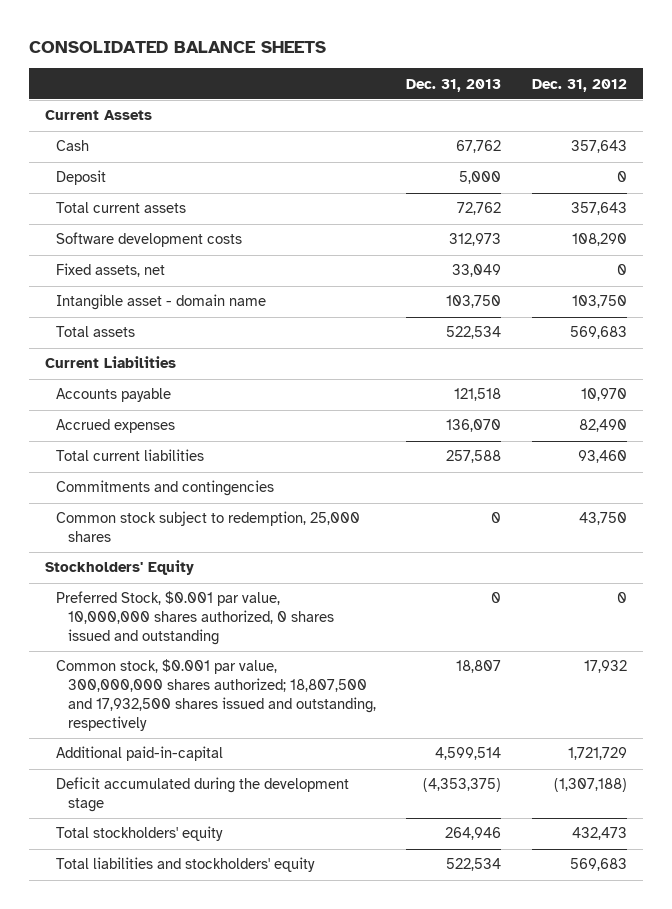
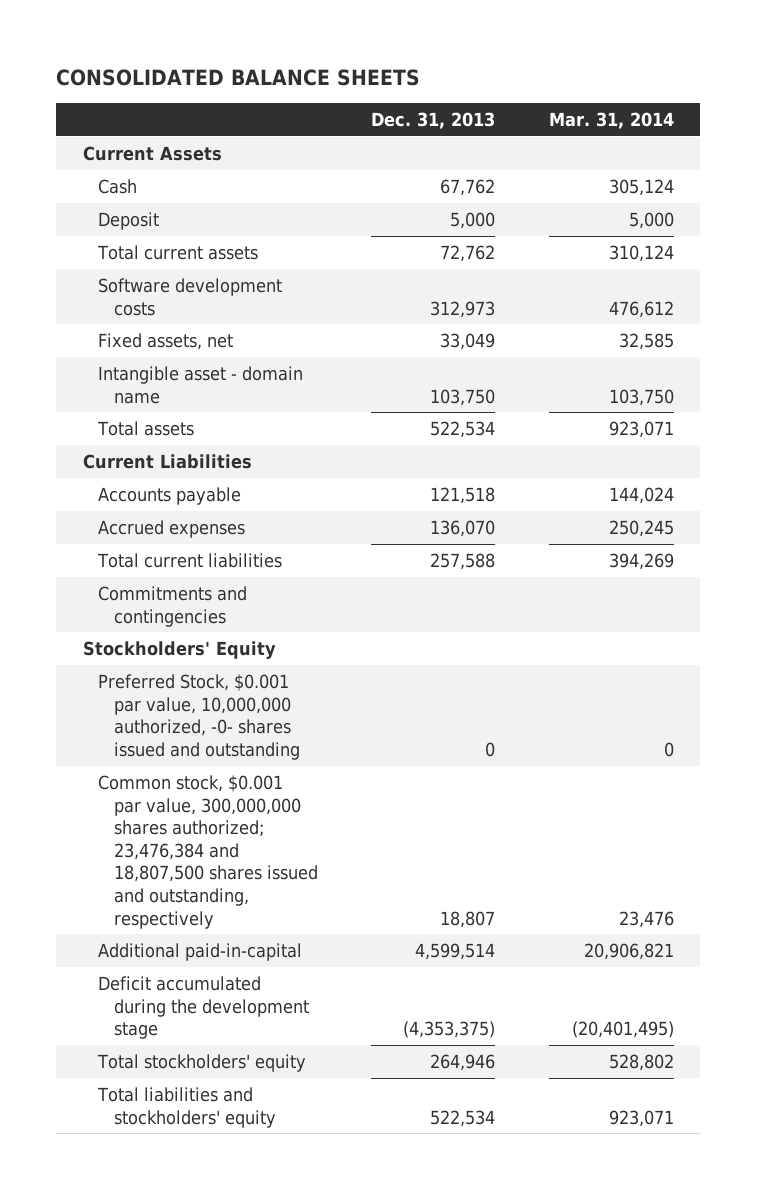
- | Dec. 31, 2013 | Dec. 31, 2012
+ | Dec. 31, 2013 | Mar. 31, 2014
- Common stock subject to redemption, 25,000 shares | 0 | 43,750
- Preferred Stock, $0.001 par value, 10,000,000 shares authorized, 0 shares issued and outstanding | 0 | 0
- Common stock, $0.001 par value, 300,000,000 shares authorized; 18,807,500 and 17,932,500 shares issued and outstanding, respectively | 18,807 | 17,932
+ Preferred Stock, $0.001 par value, 10,000,000 authorized, -0- shares issued and outstanding | 0 | 0
+ Common stock, $0.001 par value, 300,000,000 shares authorized; 23,476,384 and 18,807,500 shares issued and outstanding, respectively | 18,807 | 23,476

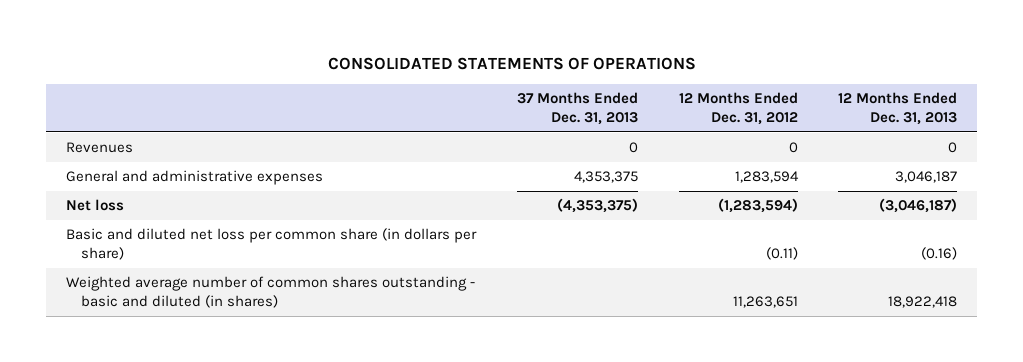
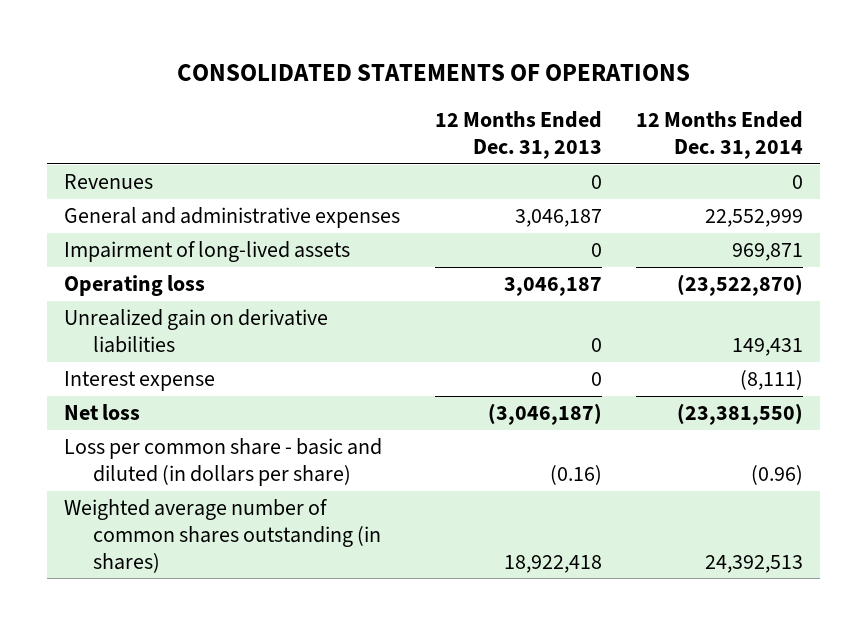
- | 37 Months Ended Dec. 31, 2013 | 12 Months Ended Dec. 31, 2012 | 12 Months Ended Dec. 31, 2013
+ | 12 Months Ended Dec. 31, 2013 | 12 Months Ended Dec. 31, 2014
+ Impairment of long-lived assets | 0 | 969,871
+ Operating loss | 3,046,187 | (23,522,870)
+ Unrealized gain on derivative liabilities | 0 | 149,431
+ Interest expense | 0 | (8,111)
- Basic and diluted net loss per common share (in dollars per share) | | (0.11) | (0.16)
- Weighted average number of common shares outstanding - basic and diluted (in shares) | | 11,263,651 | 18,922,418
+ Loss per common share - basic and diluted (in dollars per share) | (0.16) | (0.96)
+ Weighted average number of common shares outstanding (in shares) | 18,922,418 | 24,392,513

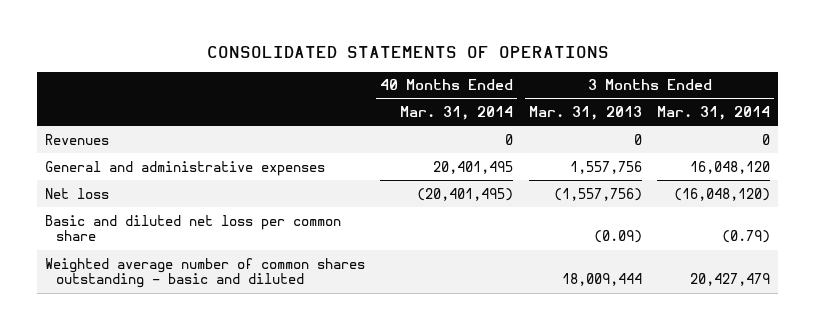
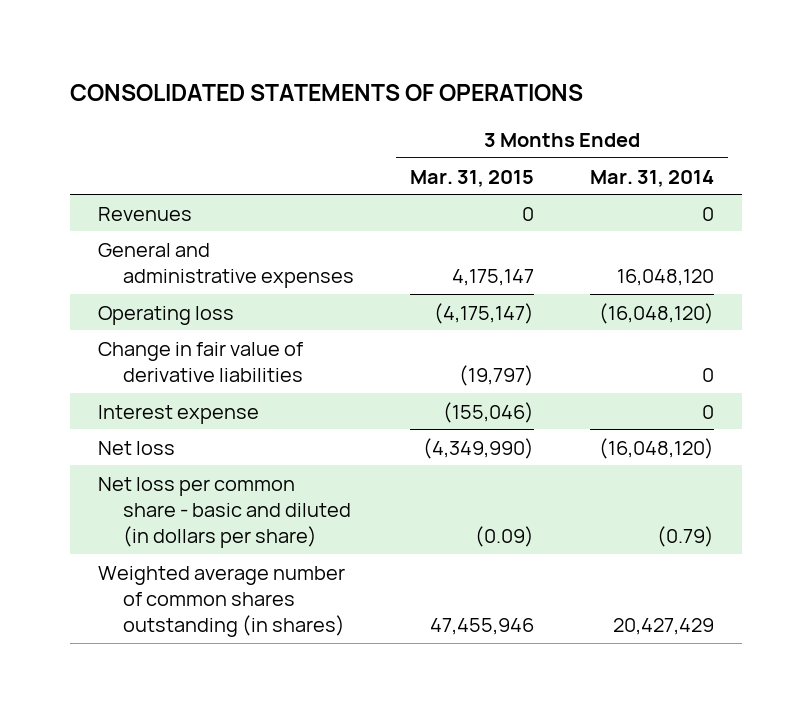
- | 40 Months Ended Mar. 31, 2014 | 3 Months Ended Mar. 31, 2013 | 3 Months Ended Mar. 31, 2014
+ | 3 Months Ended Mar. 31, 2015 | 3 Months Ended Mar. 31, 2014
+ Operating loss | (4,175,147) | (16,048,120)
+ Change in fair value of derivative liabilities | (19,797) | 0
+ Interest expense | (155,046) | 0
- Basic and diluted net loss per common share | | (0.09) | (0.79)
- Weighted average number of common shares outstanding - basic and diluted | | 18,009,444 | 20,427,479
+ Net loss per common share - basic and diluted (in dollars per share) | (0.09) | (0.79)
+ Weighted average number of common shares outstanding (in shares) | 47,455,946 | 20,427,429

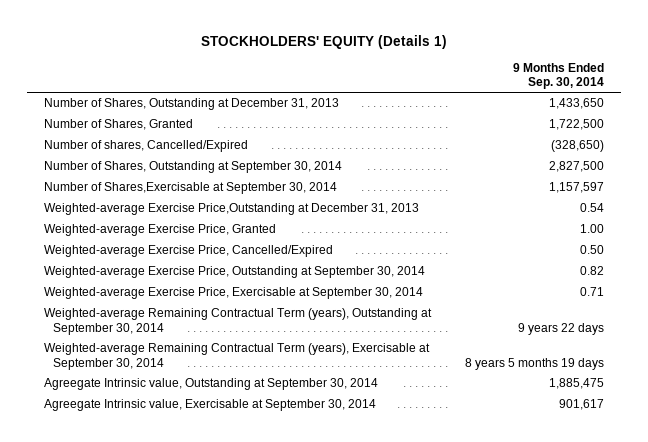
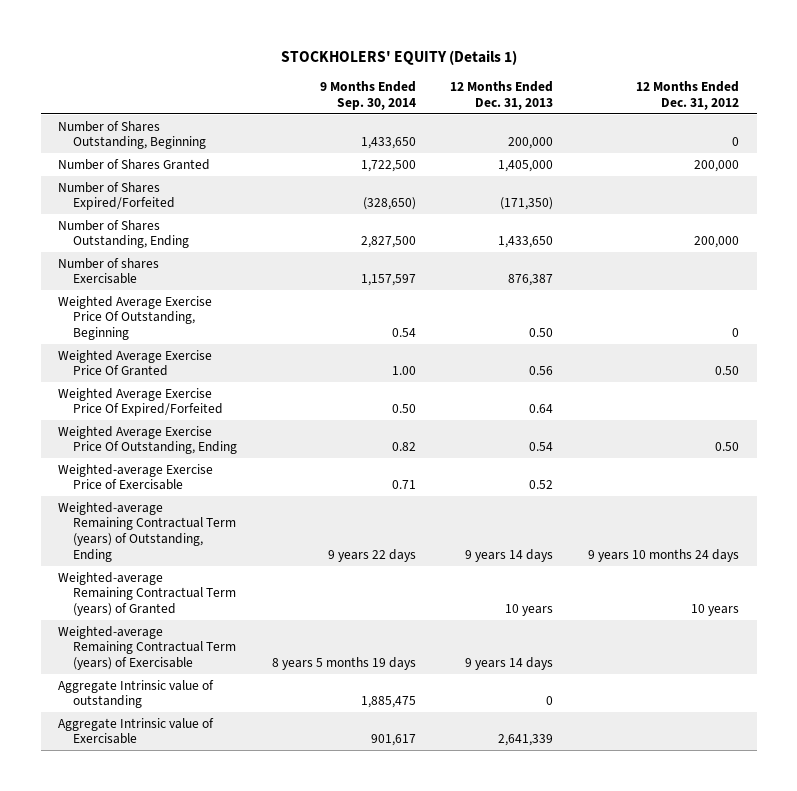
- STOCKHOLDERS' EQUITY (Details 1)
+ STOCKHOLERS' EQUITY (Details 1)
- | 9 Months Ended Sep. 30, 2014
+ | 9 Months Ended Sep. 30, 2014 | 12 Months Ended Dec. 31, 2013 | 12 Months Ended Dec. 31, 2012
- Number of Shares, Outstanding at December 31, 2013 | 1,433,650
- Number of Shares, Granted | 1,722,500
- Number of shares, Cancelled/Expired | (328,650)
- Number of Shares, Outstanding at September 30, 2014 | 2,827,500
- Number of Shares,Exercisable at September 30, 2014 | 1,157,597
- Weighted-average Exercise Price,Outstanding at December 31, 2013 | 0.54
- Weighted-average Exercise Price, Granted | 1.00
- Weighted-average Exercise Price, Cancelled/Expired | 0.50
- Weighted-average Exercise Price, Outstanding at September 30, 2014 | 0.82
- Weighted-average Exercise Price, Exercisable at September 30, 2014 | 0.71
- Weighted-average Remaining Contractual Term (years), Outstanding at September 30, 2014 | 9 years 22 days
- Weighted-average Remaining Contractual Term (years), Exercisable at September 30, 2014 | 8 years 5 months 19 days
- Agreegate Intrinsic value, Outstanding at September 30, 2014 | 1,885,475
- Agreegate Intrinsic value, Exercisable at September 30, 2014 | 901,617
+ Number of Shares Outstanding, Beginning | 1,433,650 | 200,000 | 0
+ Number of Shares Granted | 1,722,500 | 1,405,000 | 200,000
+ Number of Shares Expired/Forfeited | (328,650) | (171,350) |
+ Number of Shares Outstanding, Ending | 2,827,500 | 1,433,650 | 200,000
+ Number of shares Exercisable | 1,157,597 | 876,387 |
+ Weighted Average Exercise Price Of Outstanding, Beginning | 0.54 | 0.50 | 0
+ Weighted Average Exercise Price Of Granted | 1.00 | 0.56 | 0.50
+ Weighted Average Exercise Price Of Expired/Forfeited | 0.50 | 0.64 |
+ Weighted Average Exercise Price Of Outstanding, Ending | 0.82 | 0.54 | 0.50
+ Weighted-average Exercise Price of Exercisable | 0.71 | 0.52 |
+ Weighted-average Remaining Contractual Term (years) of Outstanding, Ending | 9 years 22 days | 9 years 14 days | 9 years 10 months 24 days
+ Weighted-average Remaining Contractual Term (years) of Granted | | 10 years | 10 years
+ Weighted-average Remaining Contractual Term (years) of Exercisable | 8 years 5 months 19 days | 9 years 14 days |
+ Aggregate Intrinsic value of outstanding | 1,885,475 | 0 |
+ Aggregate Intrinsic value of Exercisable | 901,617 | 2,641,339 |

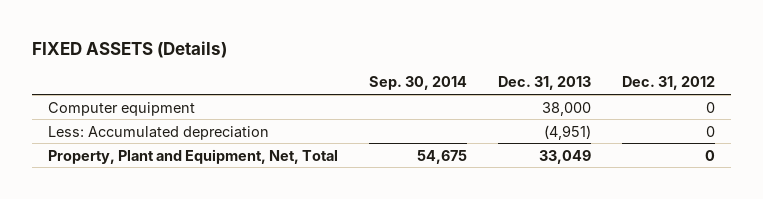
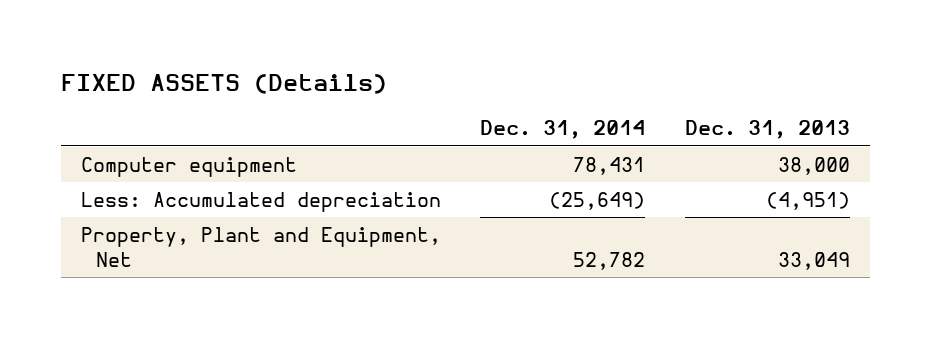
- | Sep. 30, 2014 | Dec. 31, 2013 | Dec. 31, 2012
+ | Dec. 31, 2014 | Dec. 31, 2013
- Property, Plant and Equipment, Net, Total | 54,675 | 33,049 | 0
+ Property, Plant and Equipment, Net | 52,782 | 33,049

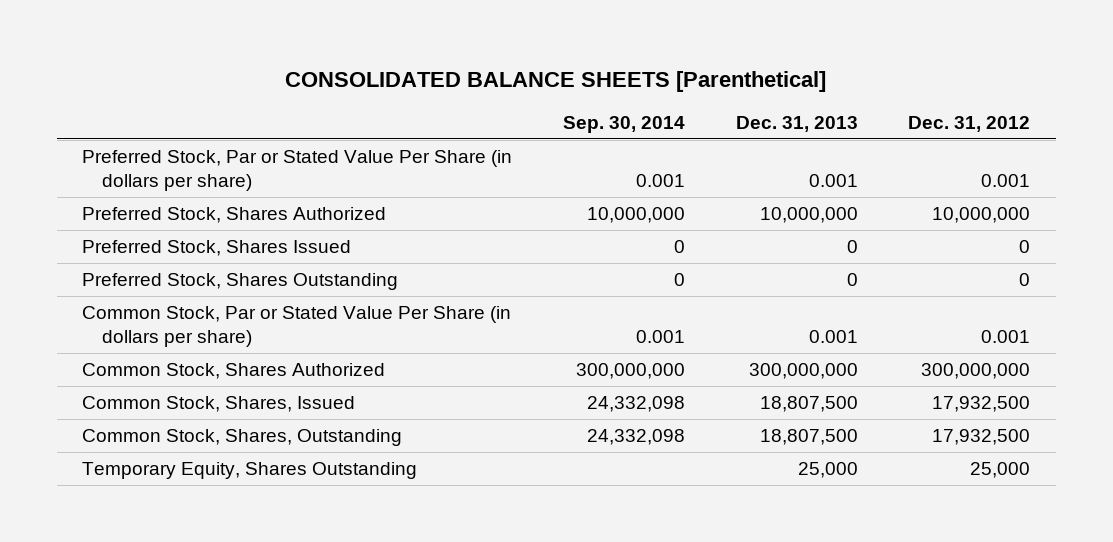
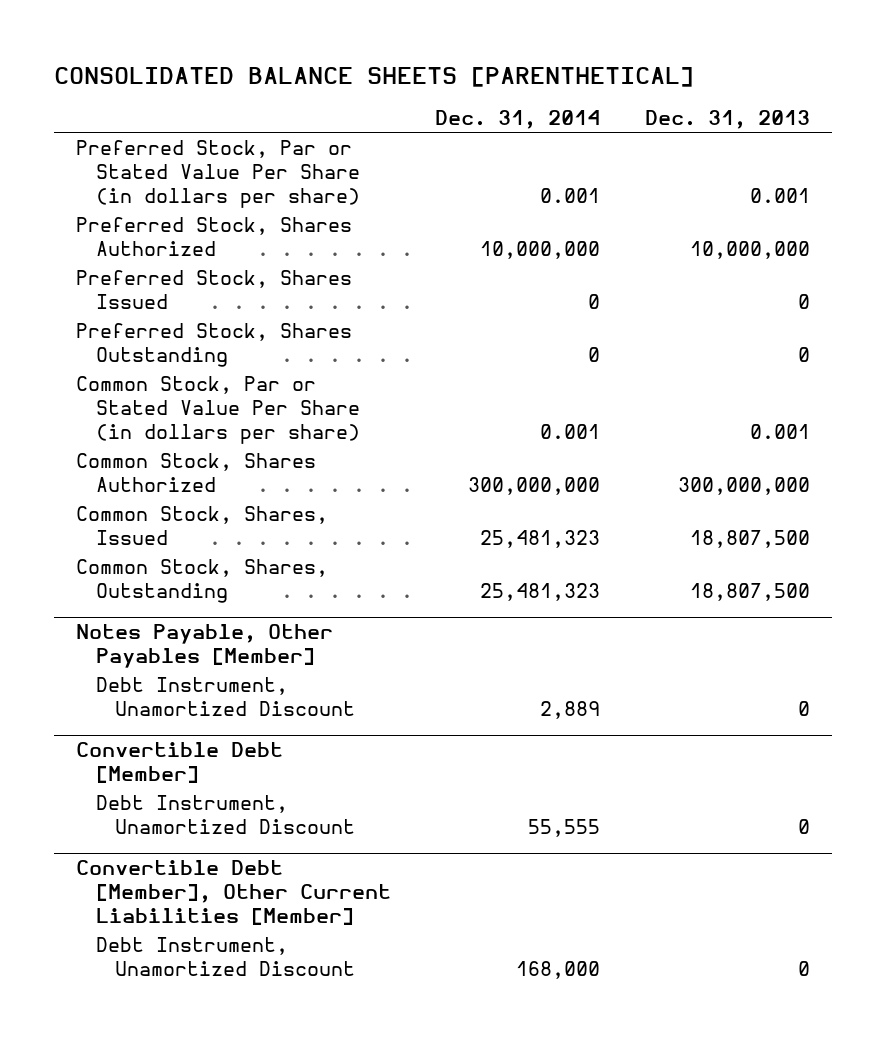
- CONSOLIDATED BALANCE SHEETS [Parenthetical]
+ CONSOLIDATED BALANCE SHEETS [PARENTHETICAL]
- | Sep. 30, 2014 | Dec. 31, 2013 | Dec. 31, 2012
+ | Dec. 31, 2014 | Dec. 31, 2013
- Temporary Equity, Shares Outstanding | | 25,000 | 25,000
+ Notes Payable, Other Payables [Member]
+ Debt Instrument, Unamortized Discount | 2,889 | 0
+ Convertible Debt [Member]
+ Debt Instrument, Unamortized Discount | 55,555 | 0
+ Convertible Debt [Member], Other Current Liabilities [Member]
+ Debt Instrument, Unamortized Discount | 168,000 | 0

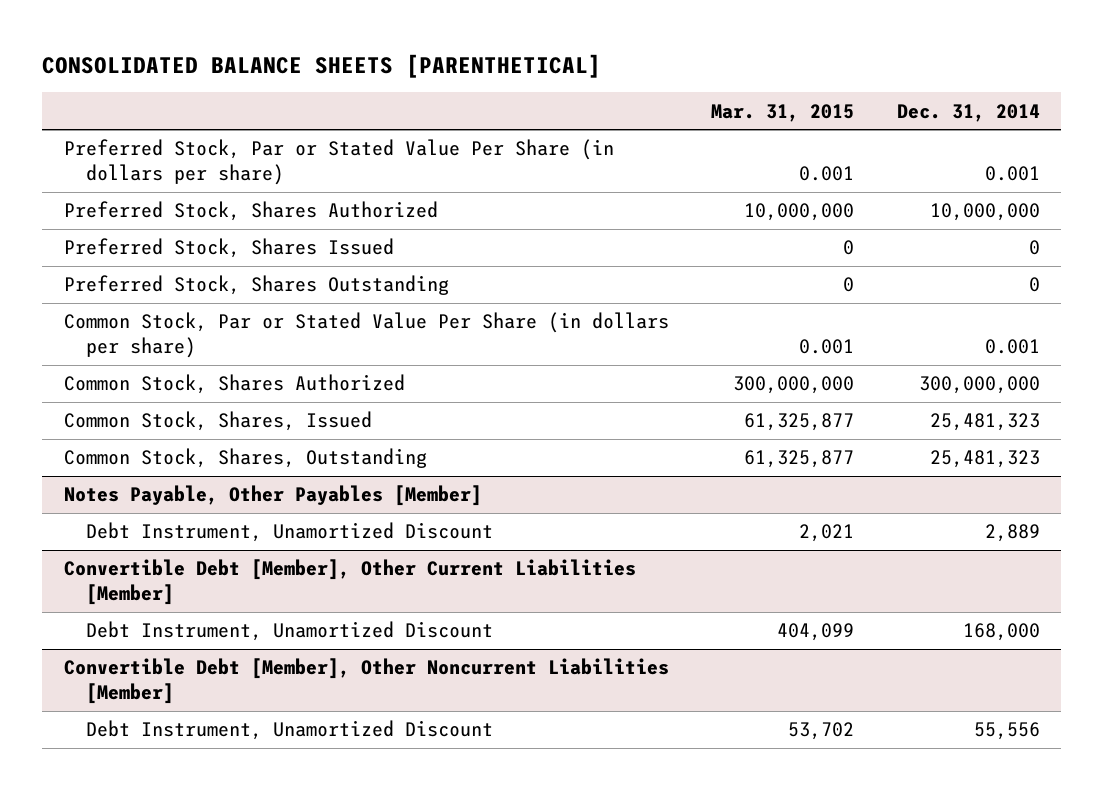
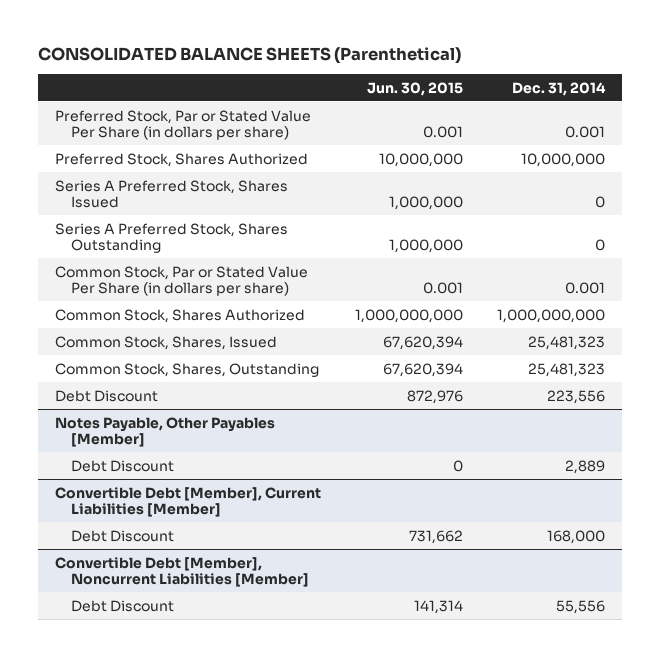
- CONSOLIDATED BALANCE SHEETS [PARENTHETICAL]
+ CONSOLIDATED BALANCE SHEETS (Parenthetical)
- | Mar. 31, 2015 | Dec. 31, 2014
+ | Jun. 30, 2015 | Dec. 31, 2014
- Preferred Stock, Shares Issued | 0 | 0
- Preferred Stock, Shares Outstanding | 0 | 0
+ Series A Preferred Stock, Shares Issued | 1,000,000 | 0
+ Series A Preferred Stock, Shares Outstanding | 1,000,000 | 0
- Common Stock, Shares Authorized | 300,000,000 | 300,000,000
+ Common Stock, Shares Authorized | 1,000,000,000 | 1,000,000,000
+ Debt Discount | 872,976 | 223,556
@ Notes Payable, Other Payables [Member]
- Debt Instrument, Unamortized Discount | 2,021 | 2,889
- Convertible Debt [Member], Other Current Liabilities [Member]
- Debt Instrument, Unamortized Discount | 404,099 | 168,000
- Convertible Debt [Member], Other Noncurrent Liabilities [Member]
- Debt Instrument, Unamortized Discount | 53,702 | 55,556
@ Notes Payable, Other Payables [Member]
+ Debt Discount | 0 | 2,889
+ Convertible Debt [Member], Current Liabilities [Member]
+ Debt Discount | 731,662 | 168,000
+ Convertible Debt [Member], Noncurrent Liabilities [Member]
+ Debt Discount | 141,314 | 55,556

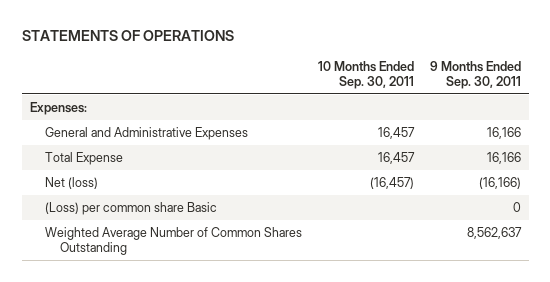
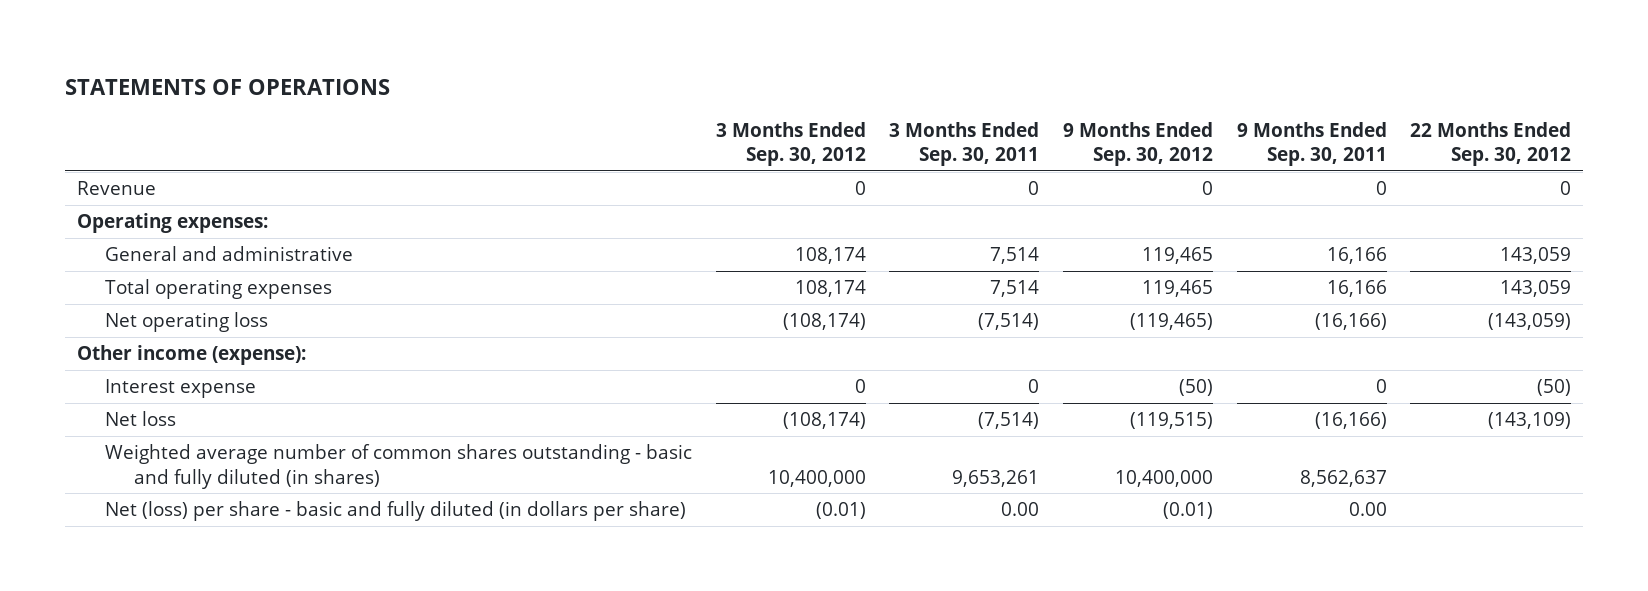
- | 10 Months Ended Sep. 30, 2011 | 9 Months Ended Sep. 30, 2011
+ | 3 Months Ended Sep. 30, 2012 | 3 Months Ended Sep. 30, 2011 | 9 Months Ended Sep. 30, 2012 | 9 Months Ended Sep. 30, 2011 | 22 Months Ended Sep. 30, 2012
- Expenses:
- General and Administrative Expenses | 16,457 | 16,166
- Total Expense | 16,457 | 16,166
- Net (loss) | (16,457) | (16,166)
- (Loss) per common share Basic | | 0
- Weighted Average Number of Common Shares Outstanding | | 8,562,637
+ Revenue | 0 | 0 | 0 | 0 | 0
+ Operating expenses:
+ General and administrative | 108,174 | 7,514 | 119,465 | 16,166 | 143,059
+ Total operating expenses | 108,174 | 7,514 | 119,465 | 16,166 | 143,059
+ Net operating loss | (108,174) | (7,514) | (119,465) | (16,166) | (143,059)
+ Other income (expense):
+ Interest expense | 0 | 0 | (50) | 0 | (50)
+ Net loss | (108,174) | (7,514) | (119,515) | (16,166) | (143,109)
+ Weighted average number of common shares outstanding - basic and fully diluted (in shares) | 10,400,000 | 9,653,261 | 10,400,000 | 8,562,637 |
+ Net (loss) per share - basic and fully diluted (in dollars per share) | (0.01) | 0.00 | (0.01) | 0.00 |

